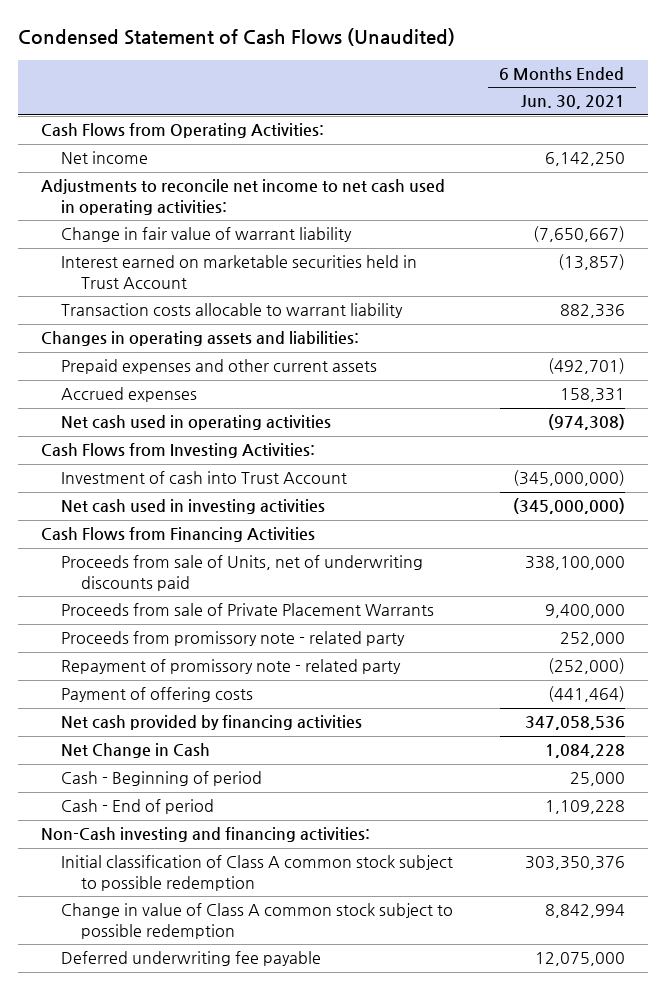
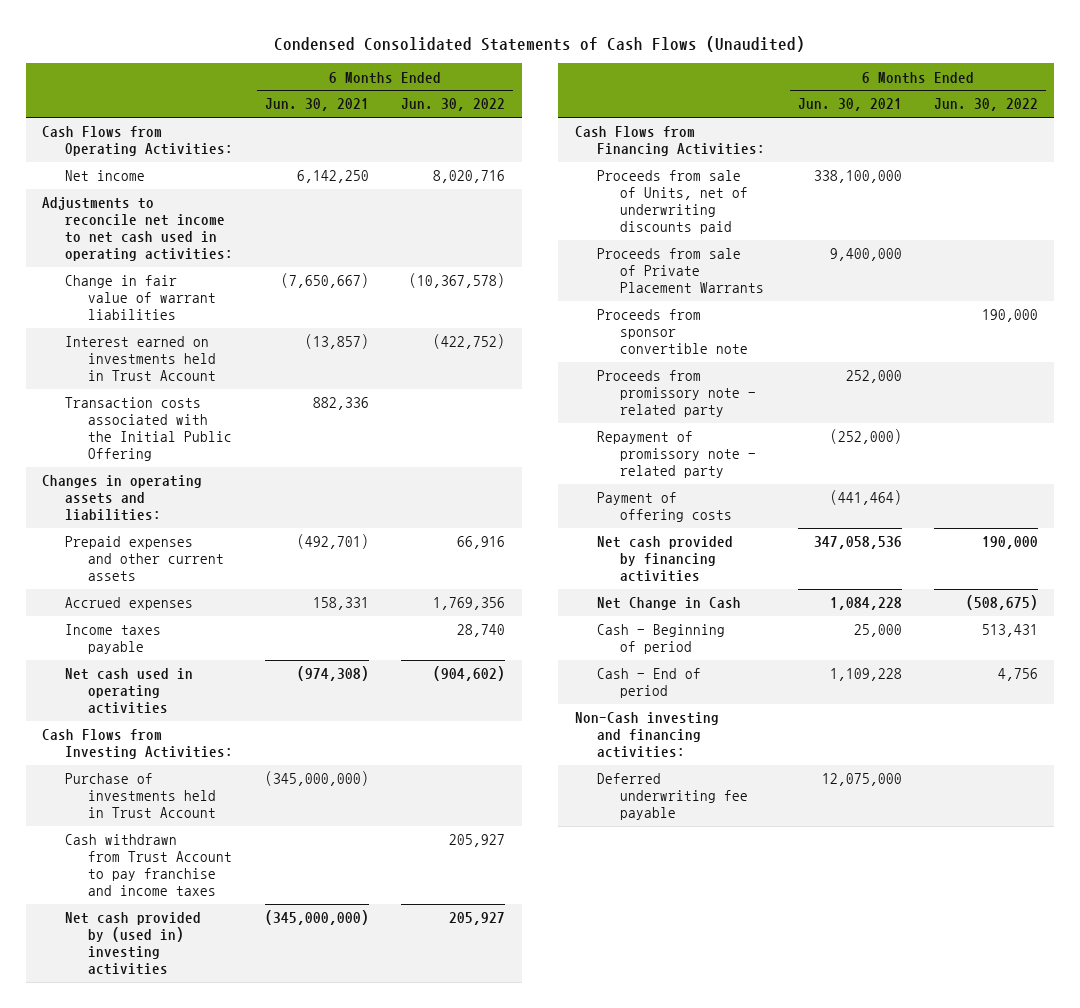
- Condensed Statement of Cash Flows (Unaudited)
+ Condensed Consolidated Statements of Cash Flows (Unaudited)
- | 6 Months Ended Jun. 30, 2021
+ | 6 Months Ended Jun. 30, 2021 | 6 Months Ended Jun. 30, 2022
- Change in fair value of warrant liability | (7,650,667)
- Interest earned on marketable securities held in Trust Account | (13,857)
- Transaction costs allocable to warrant liability | 882,336
+ Change in fair value of warrant liabilities | (7,650,667) | (10,367,578)
+ Interest earned on investments held in Trust Account | (13,857) | (422,752)
+ Transaction costs associated with the Initial Public Offering | 882,336 |
+ Income taxes payable | | 28,740
- Investment of cash into Trust Account | (345,000,000)
- Net cash used in investing activities | (345,000,000)
- Cash Flows from Financing Activities
+ Purchase of investments held in Trust Account | (345,000,000) |
+ Cash withdrawn from Trust Account to pay franchise and income taxes | | 205,927
+ Net cash provided by (used in) investing activities | (345,000,000) | 205,927
+ Cash Flows from Financing Activities:
+ Proceeds from sponsor convertible note | | 190,000
- Initial classification of Class A common stock subject to possible redemption | 303,350,376
- Change in value of Class A common stock subject to possible redemption | 8,842,994

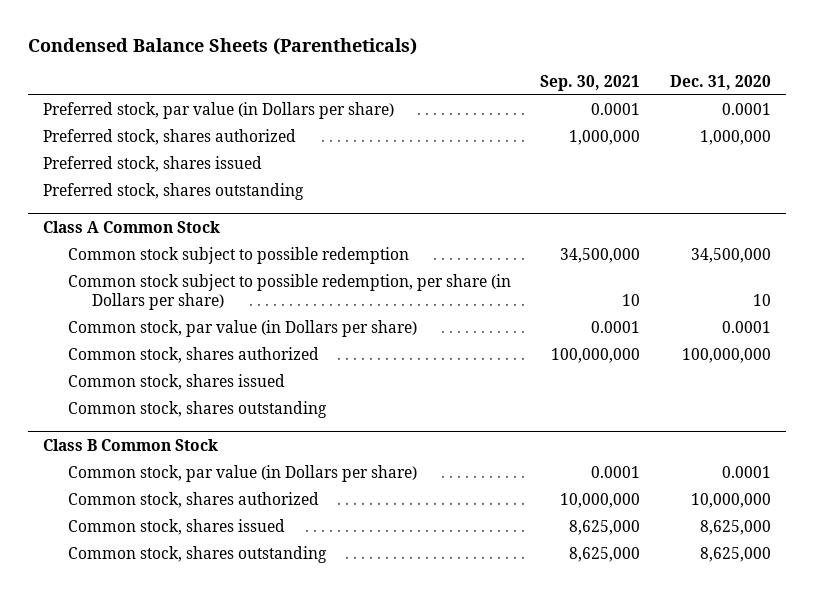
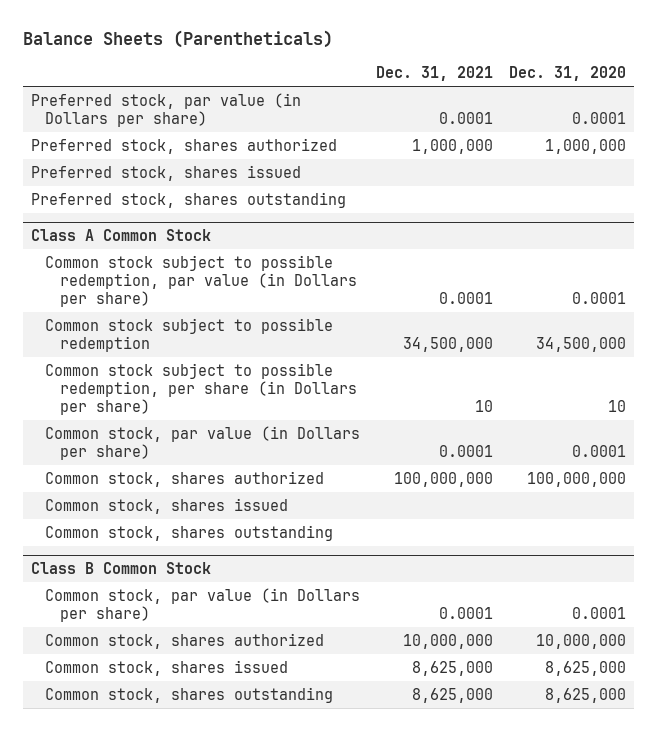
- Condensed Balance Sheets (Parentheticals)
+ Balance Sheets (Parentheticals)
- | Sep. 30, 2021 | Dec. 31, 2020
+ | Dec. 31, 2021 | Dec. 31, 2020
@ Class A Common Stock
+ Common stock subject to possible redemption, par value (in Dollars per share) | 0.0001 | 0.0001

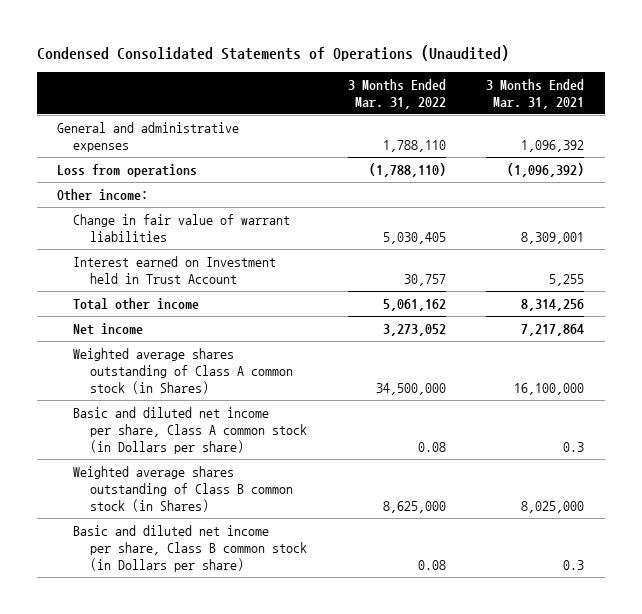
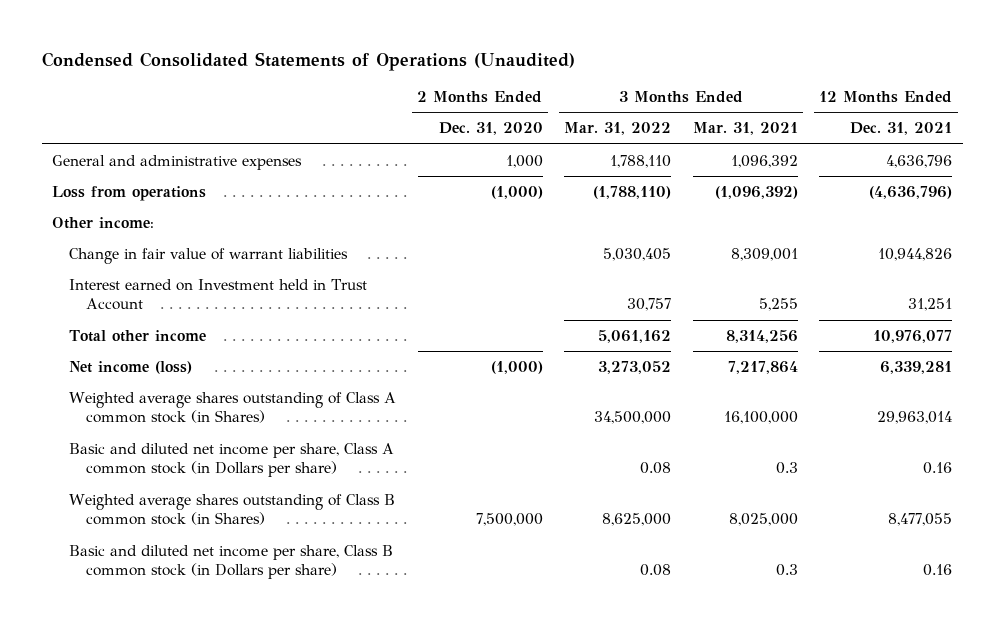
- | 3 Months Ended Mar. 31, 2022 | 3 Months Ended Mar. 31, 2021
+ | 2 Months Ended Dec. 31, 2020 | 3 Months Ended Mar. 31, 2022 | 3 Months Ended Mar. 31, 2021 | 12 Months Ended Dec. 31, 2021
- Net income | 3,273,052 | 7,217,864
+ Net income (loss) | (1,000) | 3,273,052 | 7,217,864 | 6,339,281

